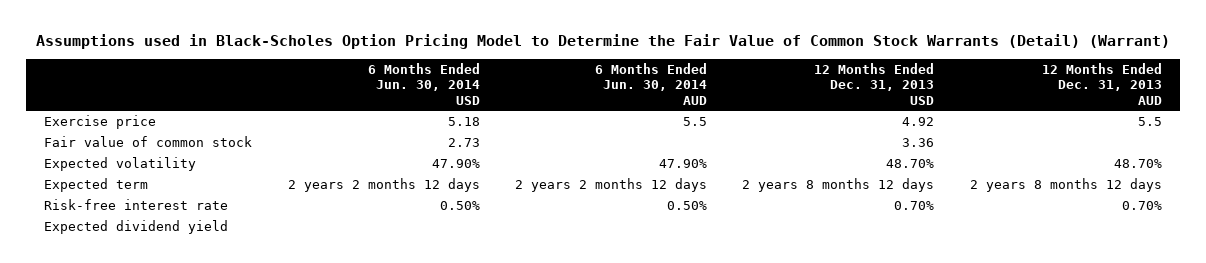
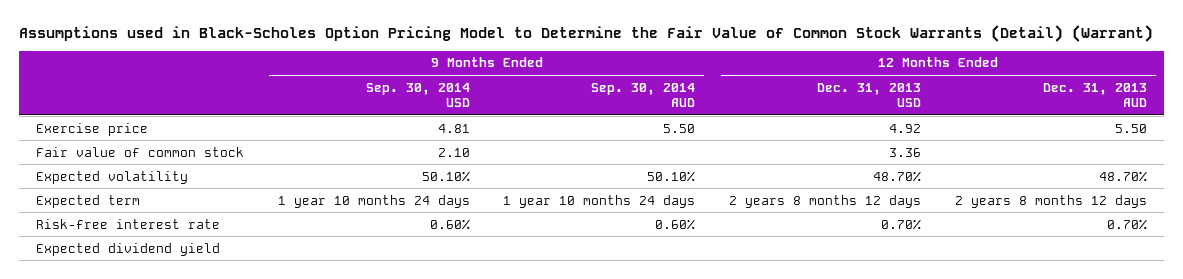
- | 6 Months Ended Jun. 30, 2014 USD | 6 Months Ended Jun. 30, 2014 AUD | 12 Months Ended Dec. 31, 2013 USD | 12 Months Ended Dec. 31, 2013 AUD
+ | 9 Months Ended Sep. 30, 2014 USD | 9 Months Ended Sep. 30, 2014 AUD | 12 Months Ended Dec. 31, 2013 USD | 12 Months Ended Dec. 31, 2013 AUD
- Exercise price | 5.18 | 5.5 | 4.92 | 5.5
+ Exercise price | 4.81 | 5.50 | 4.92 | 5.50

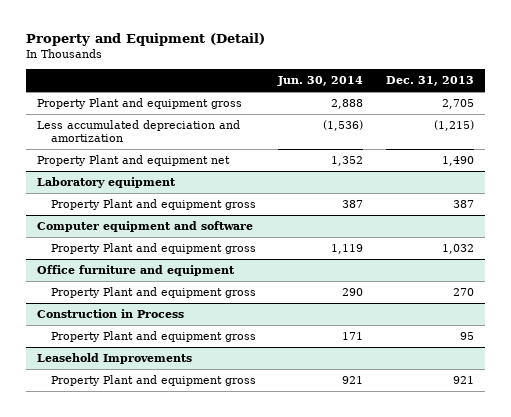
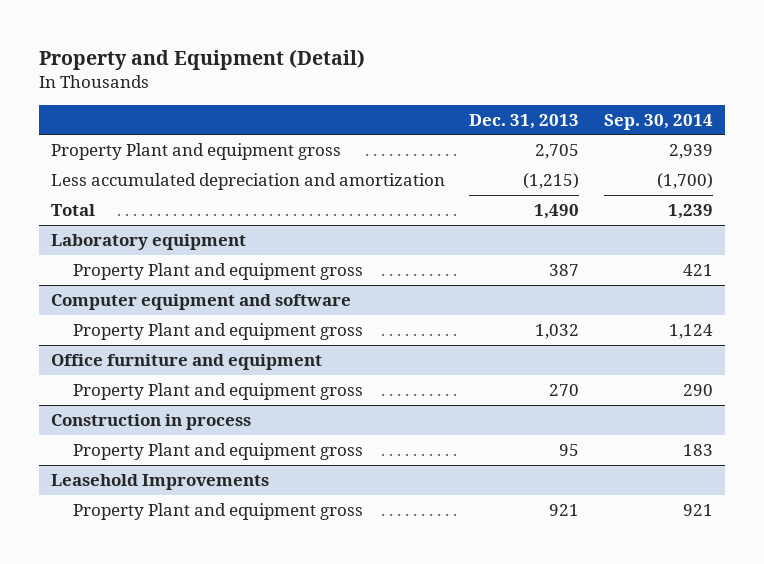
- | Jun. 30, 2014 | Dec. 31, 2013
+ | Dec. 31, 2013 | Sep. 30, 2014
- Property Plant and equipment net | 1,352 | 1,490
+ Total | 1,490 | 1,239
- Construction in Process
+ Construction in process

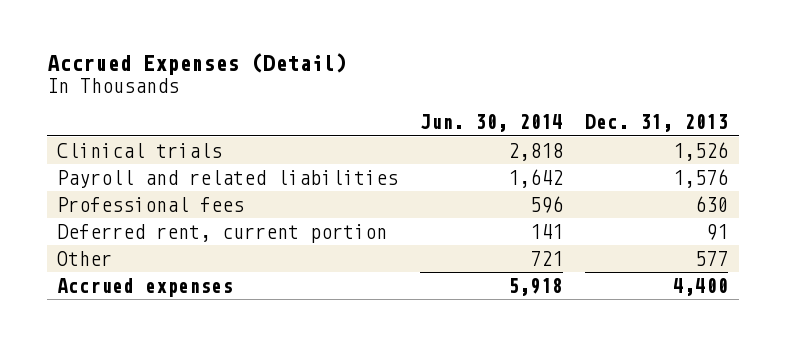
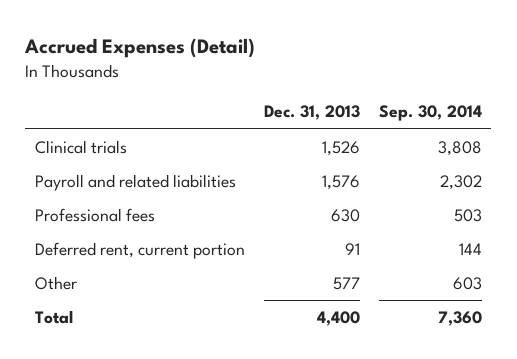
- | Jun. 30, 2014 | Dec. 31, 2013
+ | Dec. 31, 2013 | Sep. 30, 2014
- Accrued expenses | 5,918 | 4,400
+ Total | 4,400 | 7,360

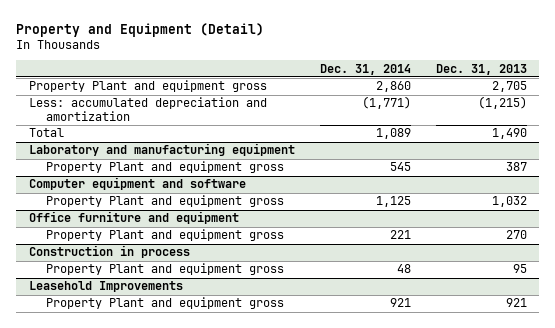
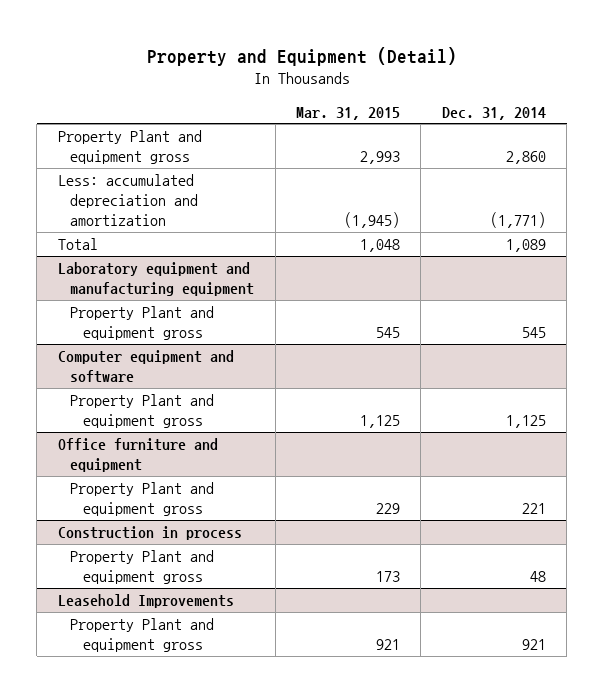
- | Dec. 31, 2014 | Dec. 31, 2013
+ | Mar. 31, 2015 | Dec. 31, 2014
- Laboratory and manufacturing equipment
+ Laboratory equipment and manufacturing equipment

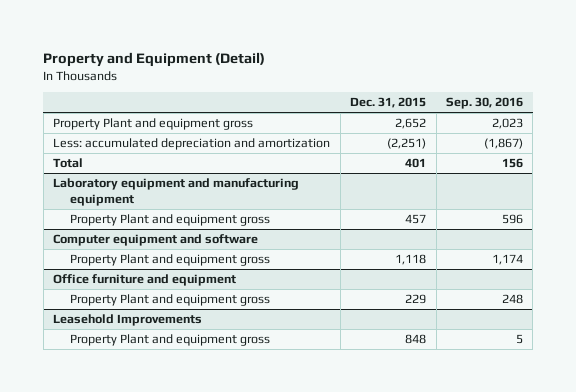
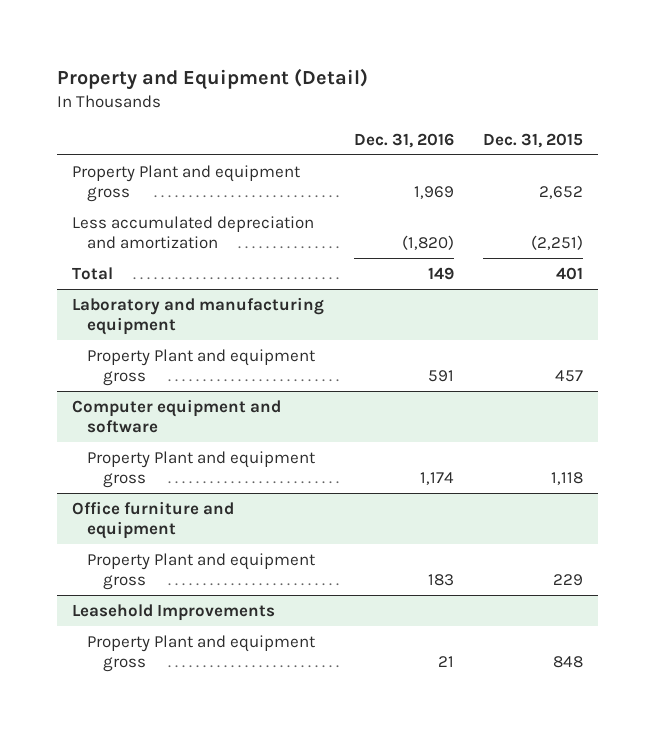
- | Dec. 31, 2015 | Sep. 30, 2016
+ | Dec. 31, 2016 | Dec. 31, 2015
- Less: accumulated depreciation and amortization | (2,251) | (1,867)
+ Less accumulated depreciation and amortization | (1,820) | (2,251)
- Laboratory equipment and manufacturing equipment
+ Laboratory and manufacturing equipment

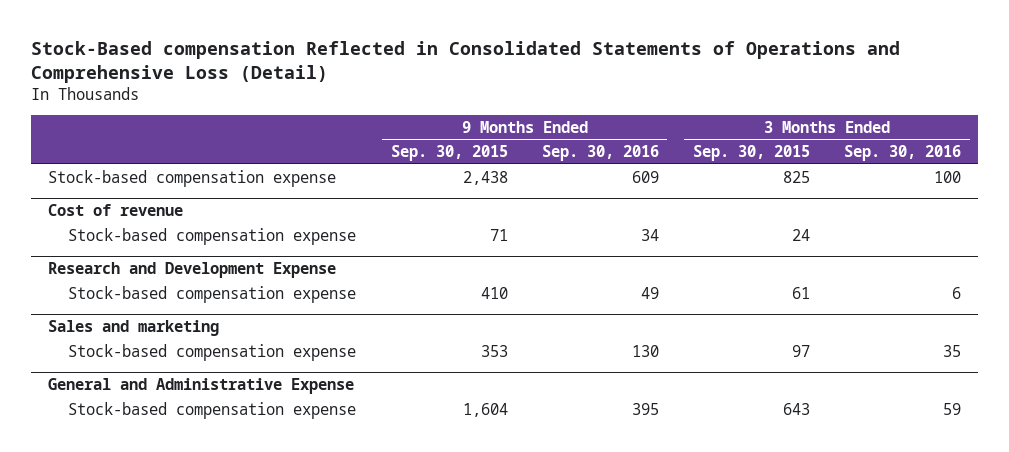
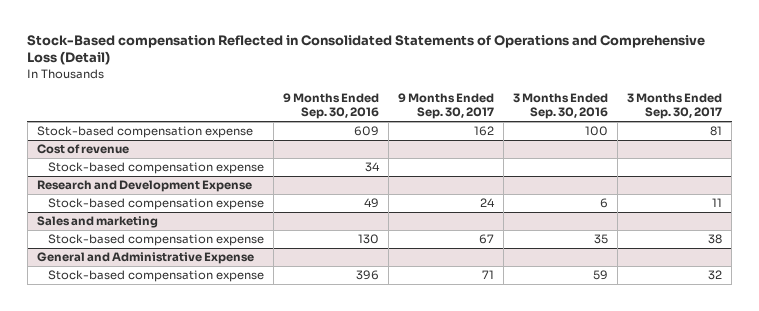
- | 9 Months Ended Sep. 30, 2015 | 9 Months Ended Sep. 30, 2016 | 3 Months Ended Sep. 30, 2015 | 3 Months Ended Sep. 30, 2016
+ | 9 Months Ended Sep. 30, 2016 | 9 Months Ended Sep. 30, 2017 | 3 Months Ended Sep. 30, 2016 | 3 Months Ended Sep. 30, 2017
@ General and Administrative Expense
- Stock-based compensation expense | 1,604 | 395 | 643 | 59
+ Stock-based compensation expense | 396 | 71 | 59 | 32

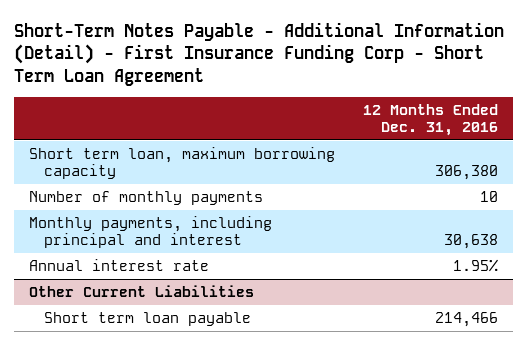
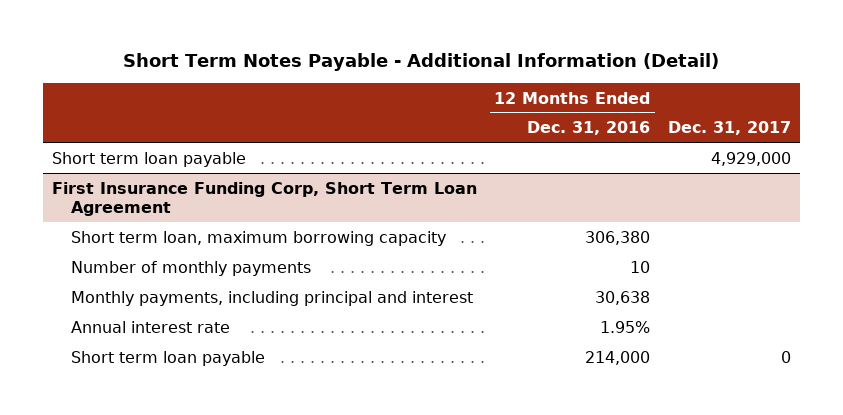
- Short-Term Notes Payable - Additional Information (Detail) - First Insurance Funding Corp - Short Term Loan Agreement
+ Short Term Notes Payable - Additional Information (Detail)
- | 12 Months Ended Dec. 31, 2016
+ | 12 Months Ended Dec. 31, 2016 | Dec. 31, 2017
+ Short term loan payable | | 4,929,000
+ First Insurance Funding Corp, Short Term Loan Agreement
- Other Current Liabilities
- Short term loan payable | 214,466
+ Short term loan payable | 214,000 | 0

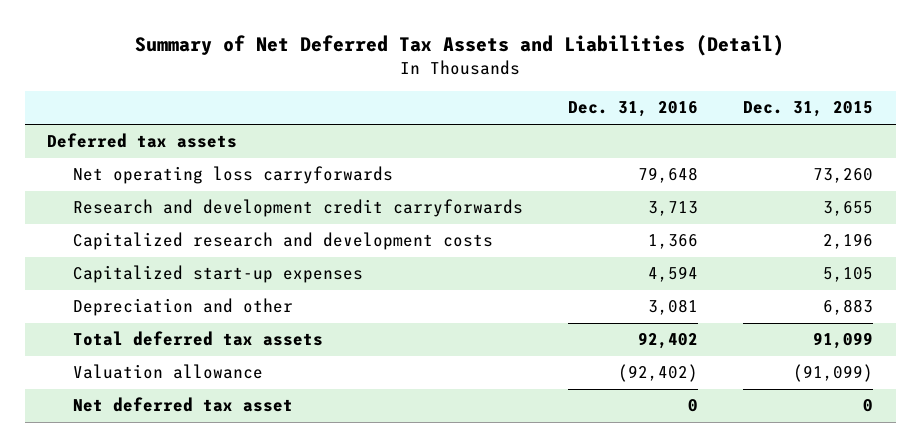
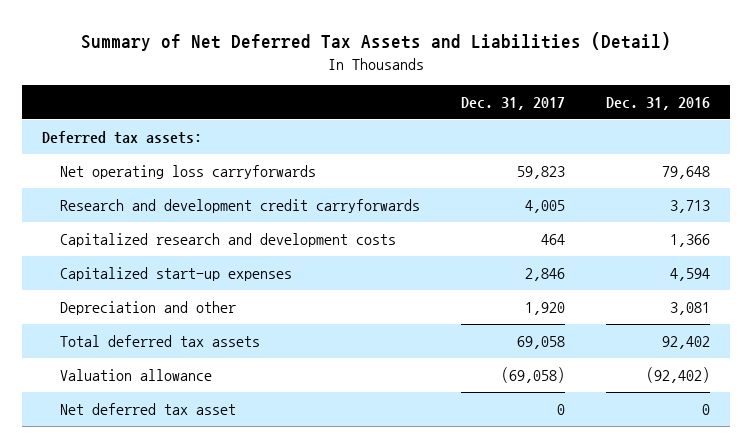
- | Dec. 31, 2016 | Dec. 31, 2015
+ | Dec. 31, 2017 | Dec. 31, 2016
- Deferred tax assets
+ Deferred tax assets:

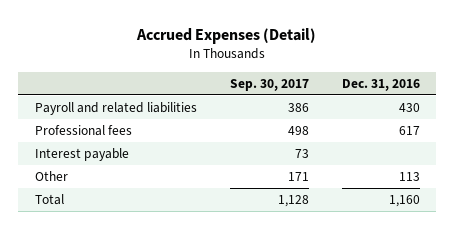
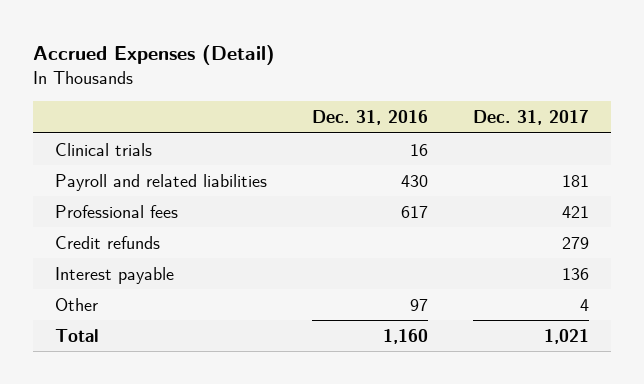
- | Sep. 30, 2017 | Dec. 31, 2016
+ | Dec. 31, 2016 | Dec. 31, 2017
+ Clinical trials | 16 |
+ Credit refunds | | 279
- Other | 171 | 113
+ Other | 97 | 4

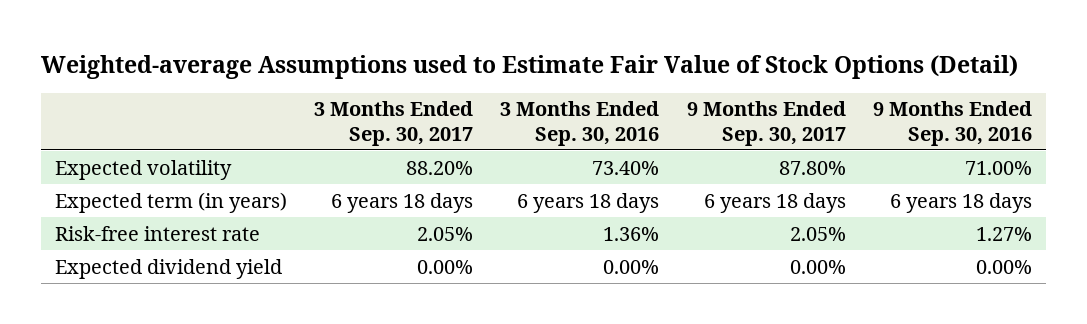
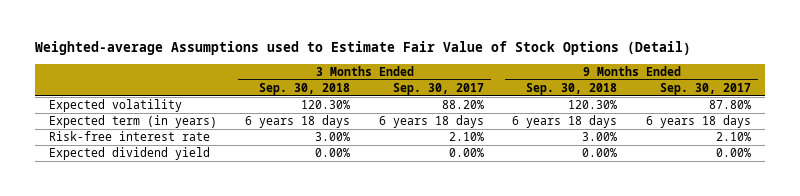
- | 3 Months Ended Sep. 30, 2017 | 3 Months Ended Sep. 30, 2016 | 9 Months Ended Sep. 30, 2017 | 9 Months Ended Sep. 30, 2016
+ | 3 Months Ended Sep. 30, 2018 | 3 Months Ended Sep. 30, 2017 | 9 Months Ended Sep. 30, 2018 | 9 Months Ended Sep. 30, 2017
- Risk-free interest rate | 2.05% | 1.36% | 2.05% | 1.27%
+ Risk-free interest rate | 3.00% | 2.10% | 3.00% | 2.10%

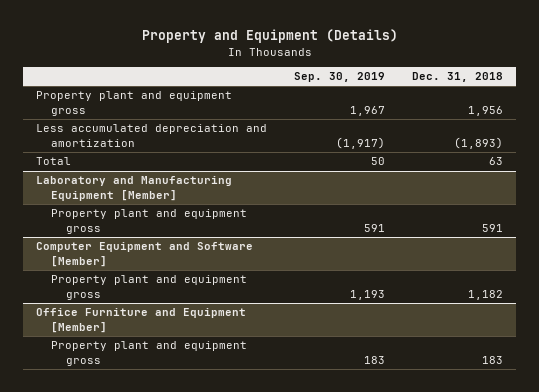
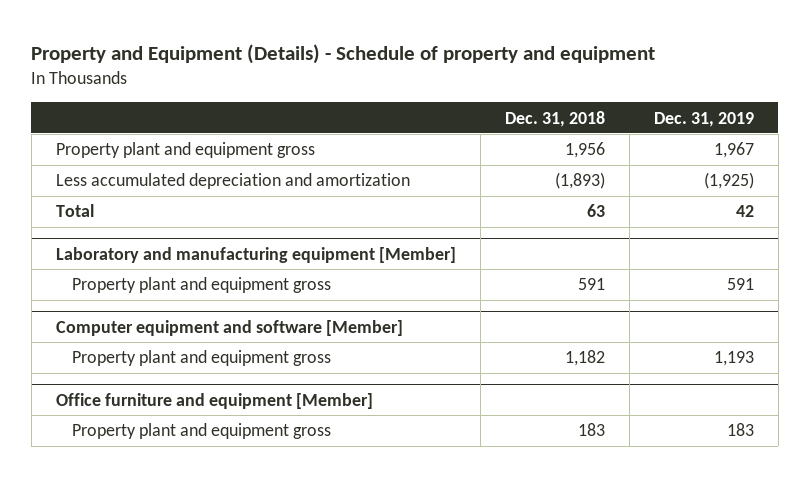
- Property and Equipment (Details)
+ Property and Equipment (Details) - Schedule of property and equipment
- | Sep. 30, 2019 | Dec. 31, 2018
+ | Dec. 31, 2018 | Dec. 31, 2019
- Laboratory and Manufacturing Equipment [Member]
+ Laboratory and manufacturing equipment [Member]
- Computer Equipment and Software [Member]
+ Computer equipment and software [Member]
- Office Furniture and Equipment [Member]
+ Office furniture and equipment [Member]

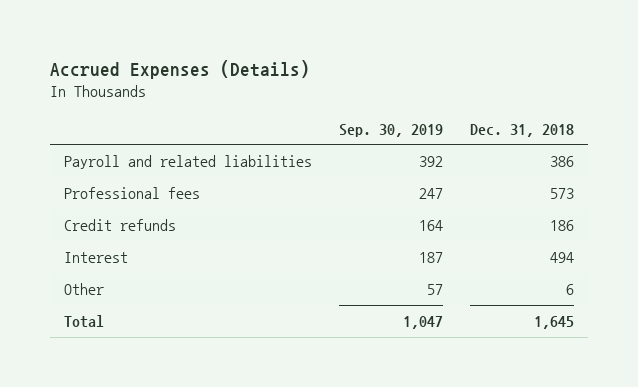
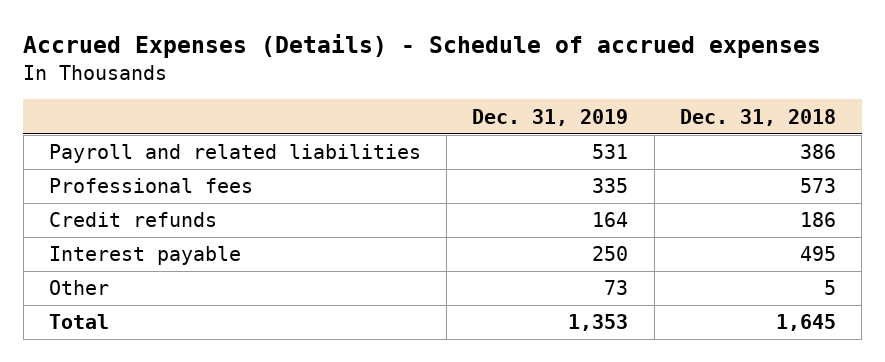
- Accrued Expenses (Details)
+ Accrued Expenses (Details) - Schedule of accrued expenses
- | Sep. 30, 2019 | Dec. 31, 2018
+ | Dec. 31, 2019 | Dec. 31, 2018
- Interest | 187 | 494
- Other | 57 | 6
+ Interest payable | 250 | 495
+ Other | 73 | 5

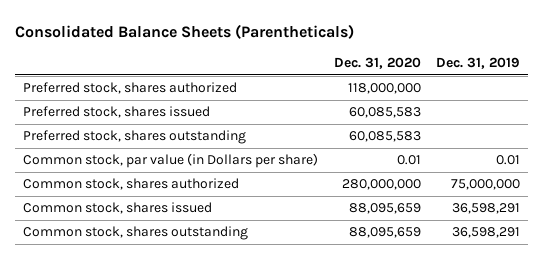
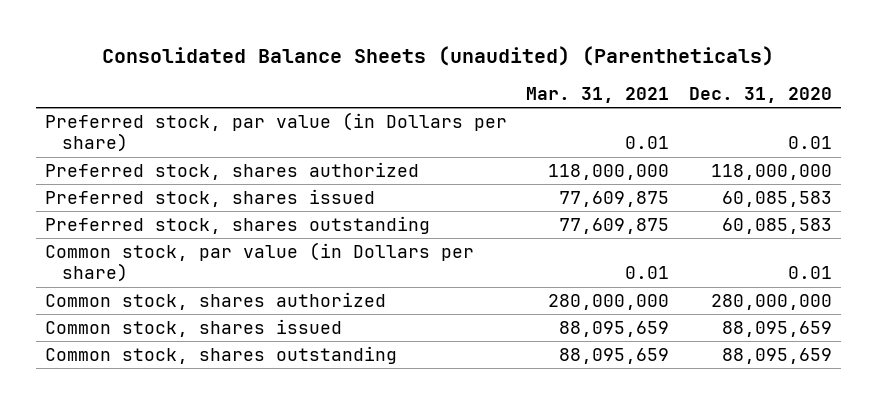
- Consolidated Balance Sheets (Parentheticals)
+ Consolidated Balance Sheets (unaudited) (Parentheticals)
- | Dec. 31, 2020 | Dec. 31, 2019
+ | Mar. 31, 2021 | Dec. 31, 2020
+ Preferred stock, par value (in Dollars per share) | 0.01 | 0.01

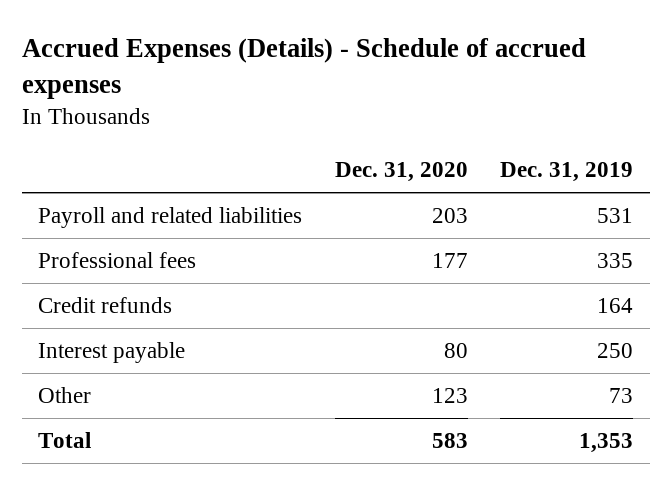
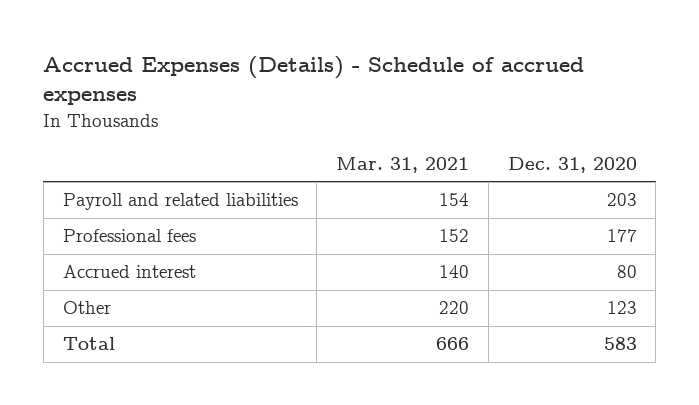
- | Dec. 31, 2020 | Dec. 31, 2019
+ | Mar. 31, 2021 | Dec. 31, 2020
- Credit refunds | | 164
- Interest payable | 80 | 250
+ Accrued interest | 140 | 80

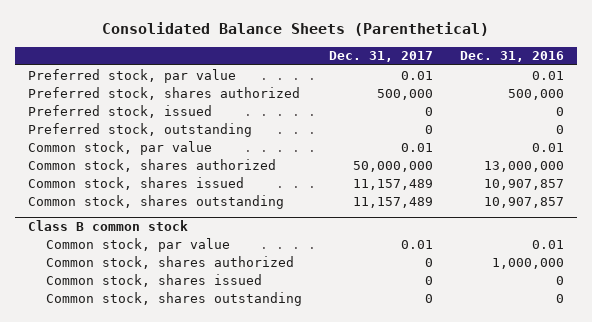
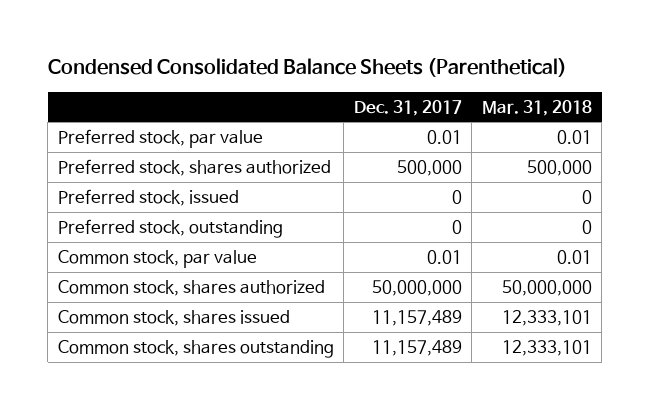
- Consolidated Balance Sheets (Parenthetical)
+ Condensed Consolidated Balance Sheets (Parenthetical)
- | Dec. 31, 2017 | Dec. 31, 2016
+ | Dec. 31, 2017 | Mar. 31, 2018
- Class B common stock
- Common stock, par value | 0.01 | 0.01
- Common stock, shares authorized | 0 | 1,000,000
- Common stock, shares issued | 0 | 0
- Common stock, shares outstanding | 0 | 0

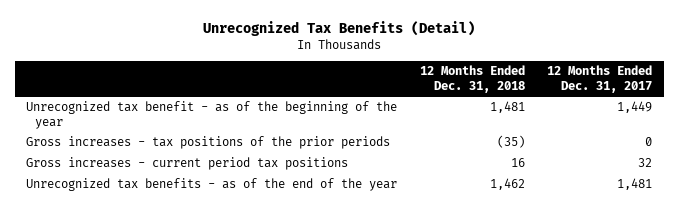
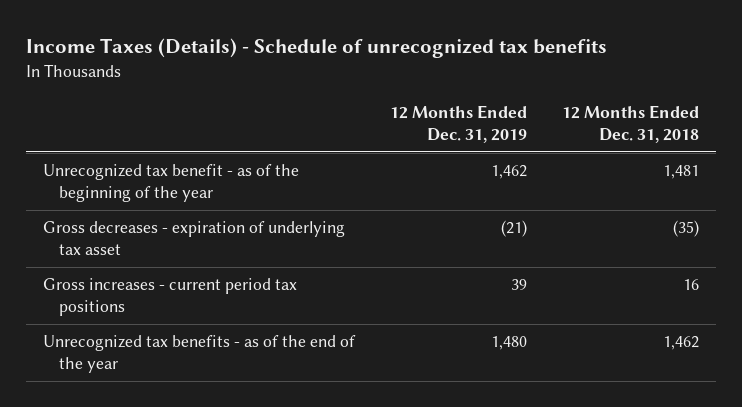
- Unrecognized Tax Benefits (Detail)
+ Income Taxes (Details) - Schedule of unrecognized tax benefits
- | 12 Months Ended Dec. 31, 2018 | 12 Months Ended Dec. 31, 2017
+ | 12 Months Ended Dec. 31, 2019 | 12 Months Ended Dec. 31, 2018
- Gross increases - tax positions of the prior periods | (35) | 0
+ Gross decreases - expiration of underlying tax asset | (21) | (35)

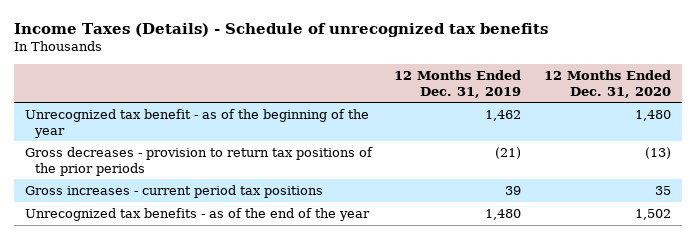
- | 12 Months Ended Dec. 31, 2019 | 12 Months Ended Dec. 31, 2018
+ | 12 Months Ended Dec. 31, 2019 | 12 Months Ended Dec. 31, 2020
- Gross decreases - expiration of underlying tax asset | (21) | (35)
+ Gross decreases - provision to return tax positions of the prior periods | (21) | (13)

